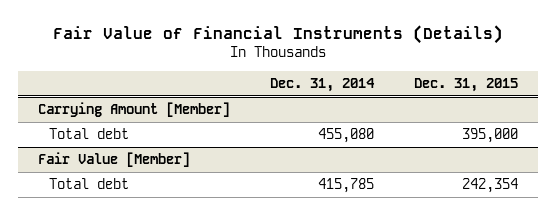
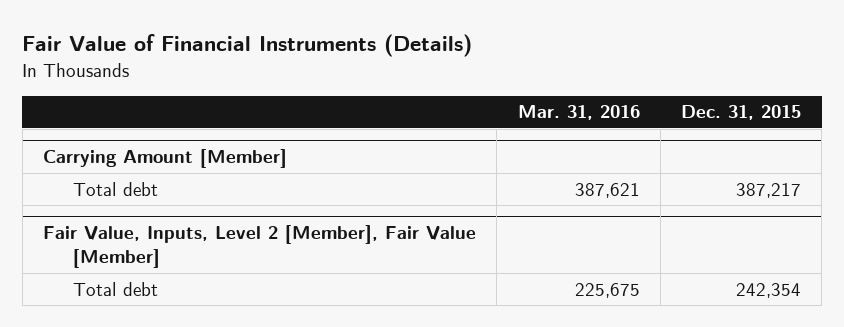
- | Dec. 31, 2014 | Dec. 31, 2015
+ | Mar. 31, 2016 | Dec. 31, 2015
@ Carrying Amount [Member]
- Total debt | 455,080 | 395,000
- Fair Value [Member]
@ Carrying Amount [Member]
+ Total debt | 387,621 | 387,217
+ Fair Value, Inputs, Level 2 [Member], Fair Value [Member]

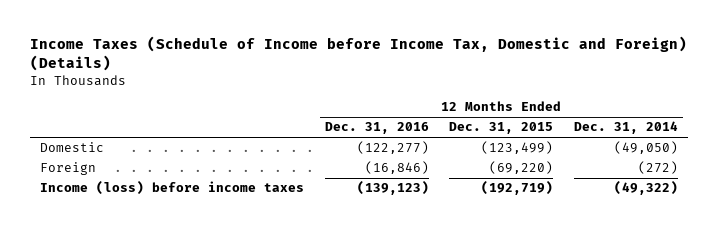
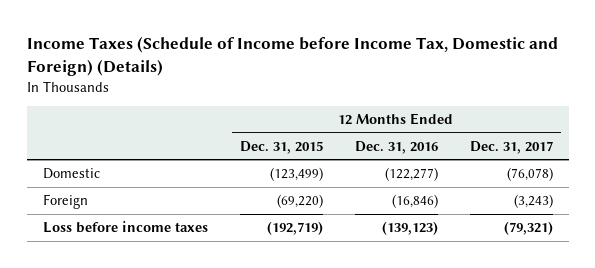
- | 12 Months Ended Dec. 31, 2016 | 12 Months Ended Dec. 31, 2015 | 12 Months Ended Dec. 31, 2014
+ | 12 Months Ended Dec. 31, 2015 | 12 Months Ended Dec. 31, 2016 | 12 Months Ended Dec. 31, 2017
- Income (loss) before income taxes | (139,123) | (192,719) | (49,322)
+ Loss before income taxes | (192,719) | (139,123) | (79,321)

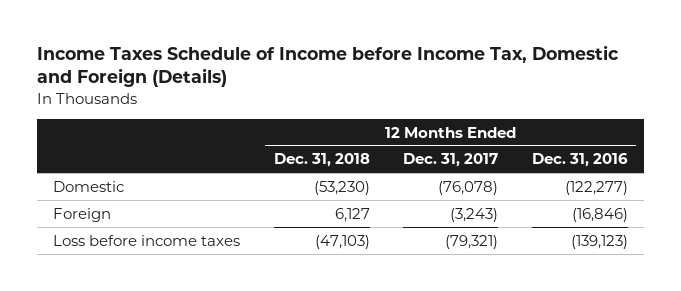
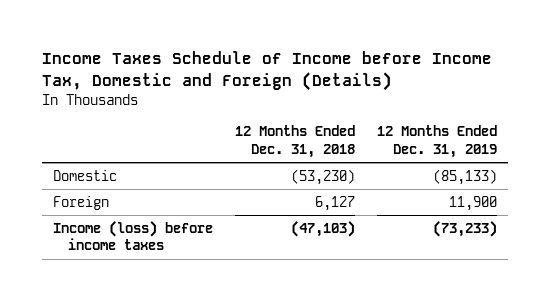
- | 12 Months Ended Dec. 31, 2018 | 12 Months Ended Dec. 31, 2017 | 12 Months Ended Dec. 31, 2016
+ | 12 Months Ended Dec. 31, 2018 | 12 Months Ended Dec. 31, 2019
- Loss before income taxes | (47,103) | (79,321) | (139,123)
+ Income (loss) before income taxes | (47,103) | (73,233)

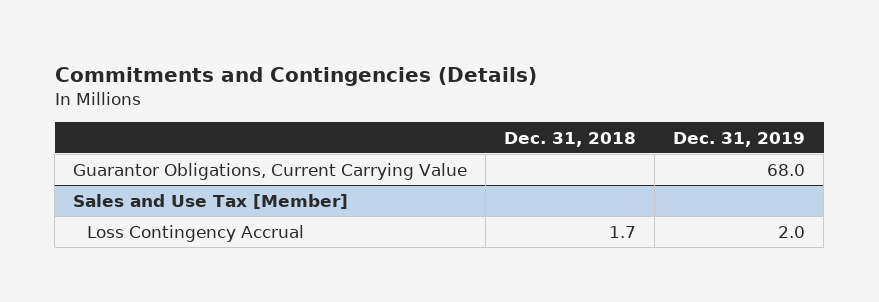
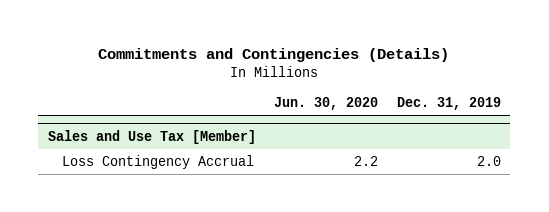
- | Dec. 31, 2018 | Dec. 31, 2019
+ | Jun. 30, 2020 | Dec. 31, 2019
- Guarantor Obligations, Current Carrying Value | | 68.0

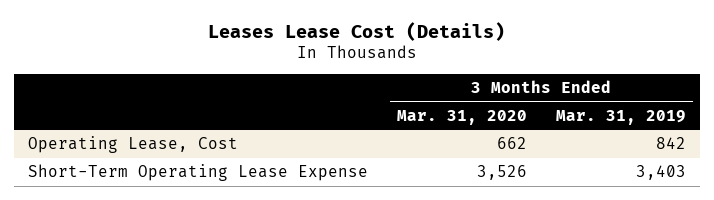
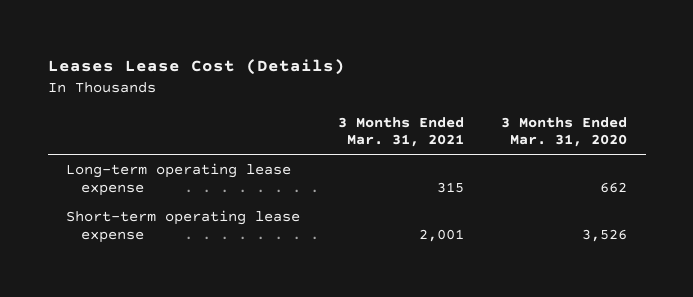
- | 3 Months Ended Mar. 31, 2020 | 3 Months Ended Mar. 31, 2019
+ | 3 Months Ended Mar. 31, 2021 | 3 Months Ended Mar. 31, 2020
- Operating Lease, Cost | 662 | 842
- Short-Term Operating Lease Expense | 3,526 | 3,403
+ Long-term operating lease expense | 315 | 662
+ Short-term operating lease expense | 2,001 | 3,526

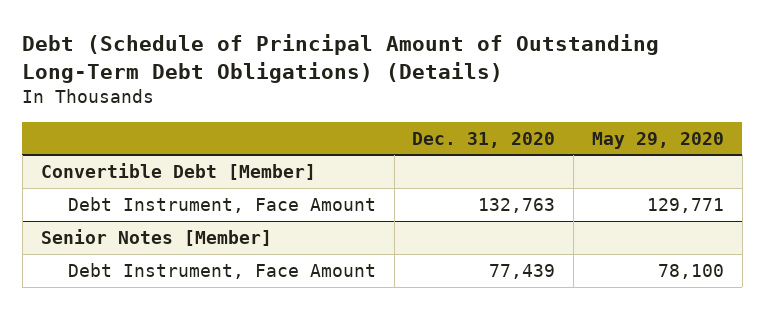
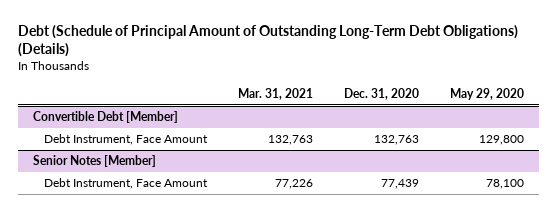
- | Dec. 31, 2020 | May 29, 2020
+ | Mar. 31, 2021 | Dec. 31, 2020 | May 29, 2020
@ Convertible Debt [Member]
- Debt Instrument, Face Amount | 132,763 | 129,771
+ Debt Instrument, Face Amount | 132,763 | 132,763 | 129,800

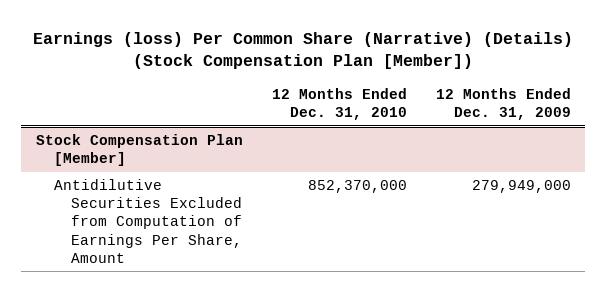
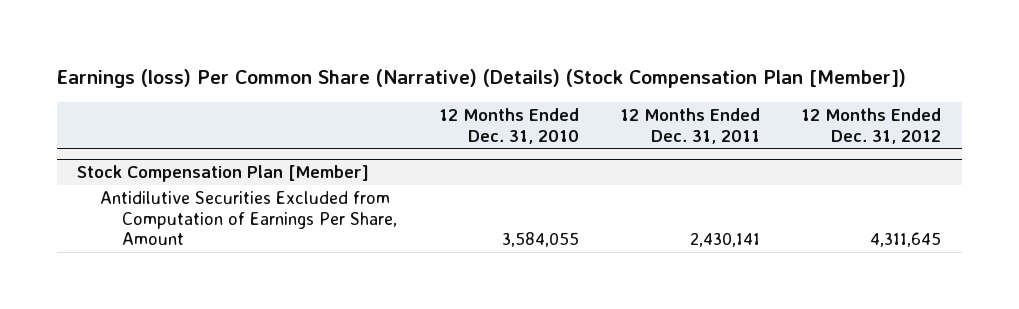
- | 12 Months Ended Dec. 31, 2010 | 12 Months Ended Dec. 31, 2009
+ | 12 Months Ended Dec. 31, 2010 | 12 Months Ended Dec. 31, 2011 | 12 Months Ended Dec. 31, 2012
@ Stock Compensation Plan [Member]
- Antidilutive Securities Excluded from Computation of Earnings Per Share, Amount | 852,370,000 | 279,949,000
+ Antidilutive Securities Excluded from Computation of Earnings Per Share, Amount | 3,584,055 | 2,430,141 | 4,311,645

